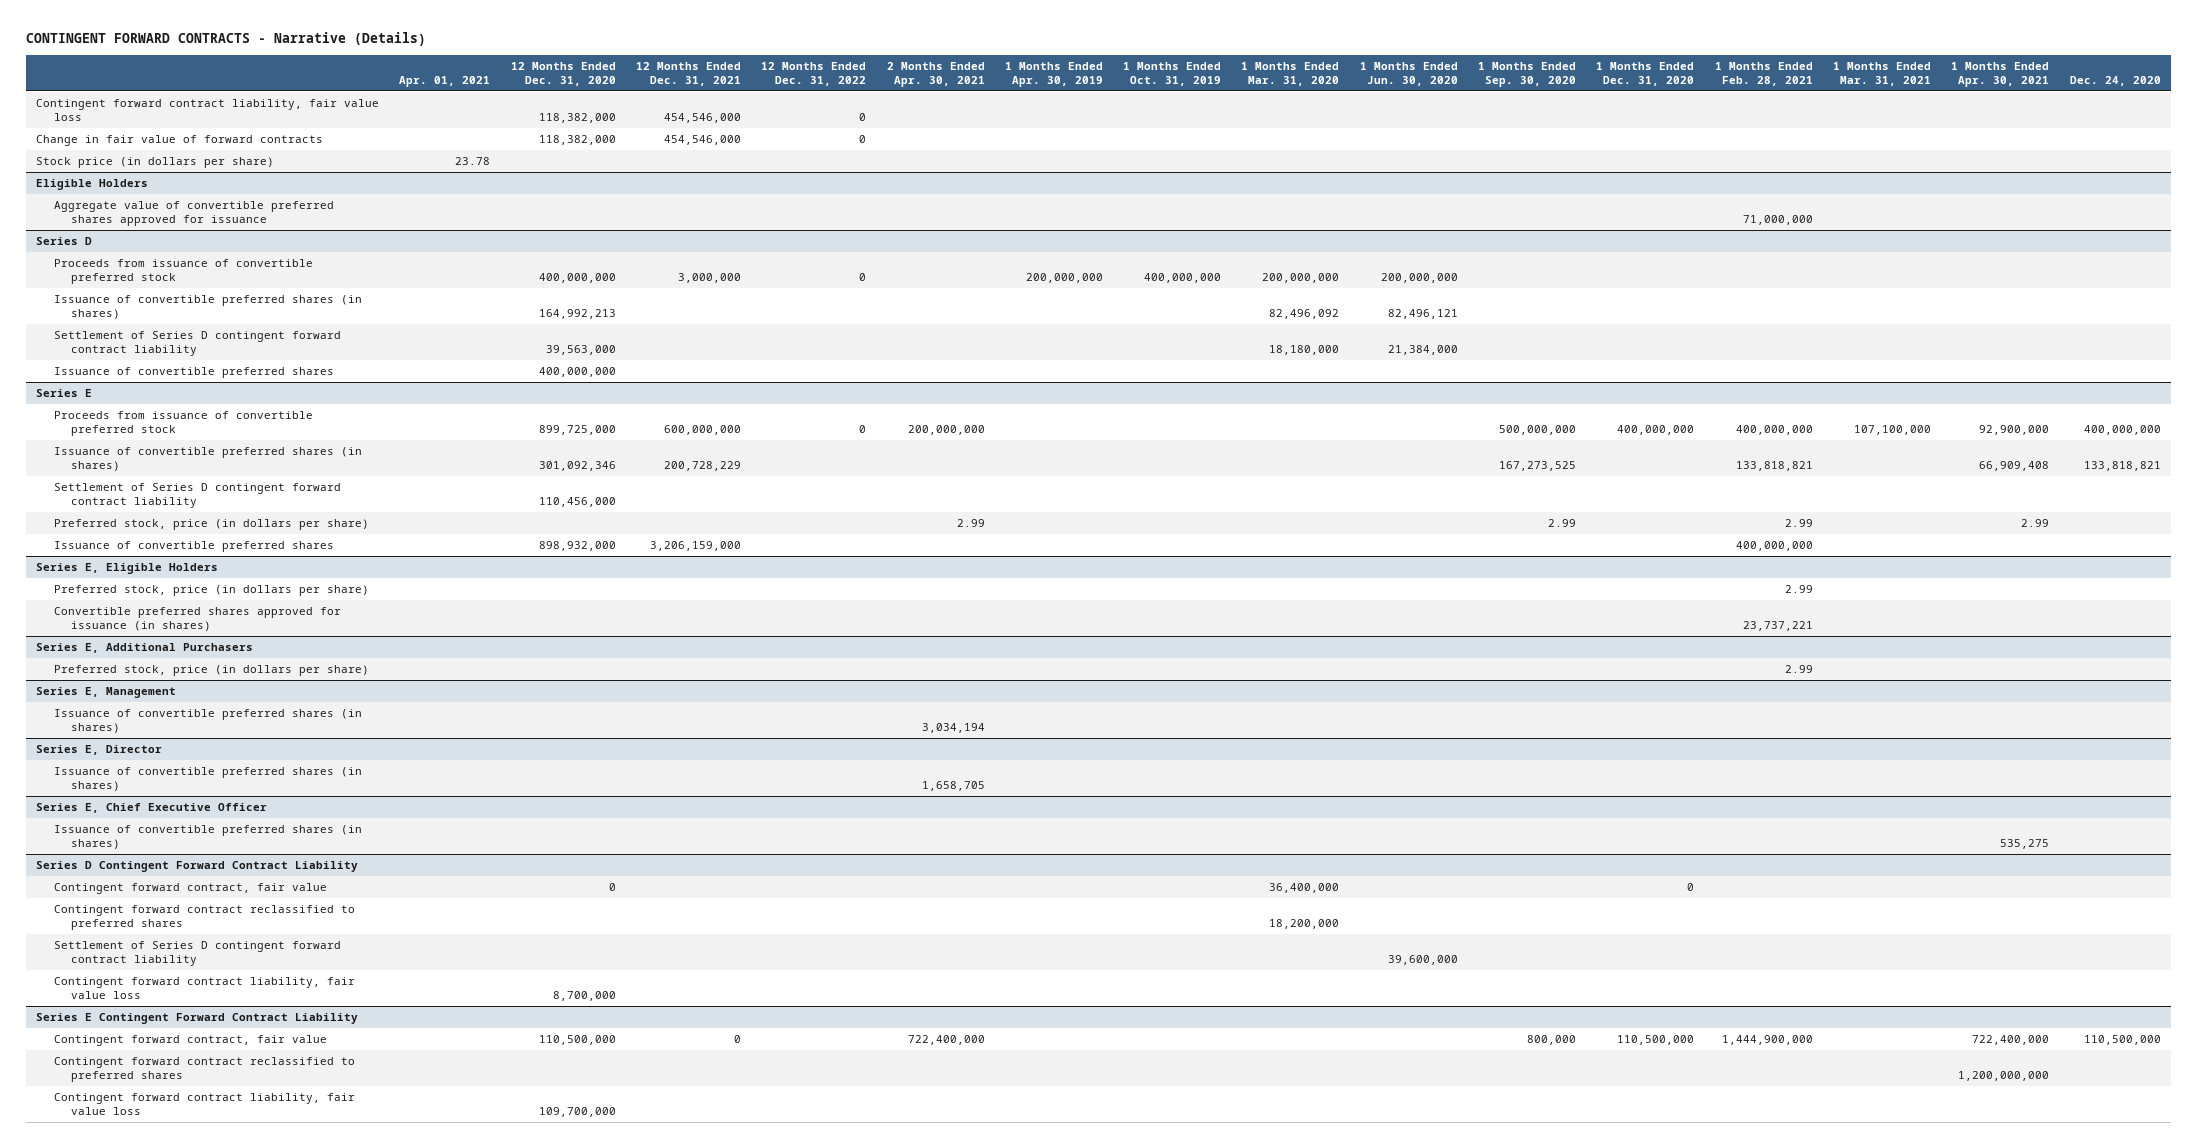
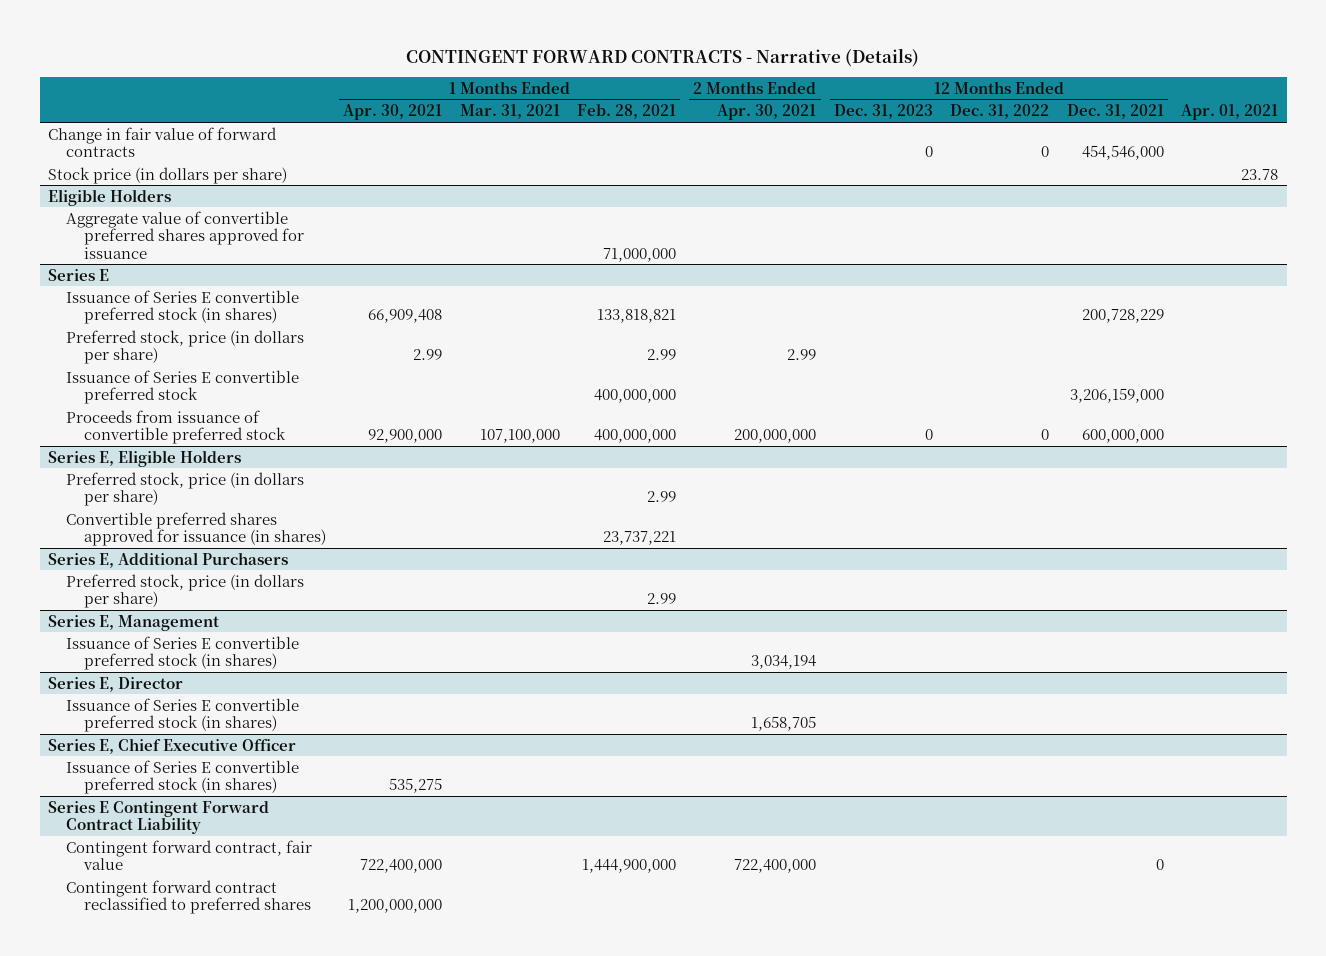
- | Apr. 01, 2021 | 12 Months Ended Dec. 31, 2020 | 12 Months Ended Dec. 31, 2021 | 12 Months Ended Dec. 31, 2022 | 2 Months Ended Apr. 30, 2021 | 1 Months Ended Apr. 30, 2019 | 1 Months Ended Oct. 31, 2019 | 1 Months Ended Mar. 31, 2020 | 1 Months Ended Jun. 30, 2020 | 1 Months Ended Sep. 30, 2020 | 1 Months Ended Dec. 31, 2020 | 1 Months Ended Feb. 28, 2021 | 1 Months Ended Mar. 31, 2021 | 1 Months Ended Apr. 30, 2021 | Dec. 24, 2020
+ | 1 Months Ended Apr. 30, 2021 | 1 Months Ended Mar. 31, 2021 | 1 Months Ended Feb. 28, 2021 | 2 Months Ended Apr. 30, 2021 | 12 Months Ended Dec. 31, 2023 | 12 Months Ended Dec. 31, 2022 | 12 Months Ended Dec. 31, 2021 | Apr. 01, 2021
- Contingent forward contract liability, fair value loss | | 118,382,000 | 454,546,000 | 0 | | | | | | | | | | |
- Series D
- Proceeds from issuance of convertible preferred stock | | 400,000,000 | 3,000,000 | 0 | | 200,000,000 | 400,000,000 | 200,000,000 | 200,000,000 | | | | | |
- Issuance of convertible preferred shares (in shares) | | 164,992,213 | | | | | | 82,496,092 | 82,496,121 | | | | | |
- Settlement of Series D contingent forward contract liability | | 39,563,000 | | | | | | 18,180,000 | 21,384,000 | | | | | |
- Issuance of convertible preferred shares | | 400,000,000 | | | | | | | | | | | | |
@ Series E
- Issuance of convertible preferred shares (in shares) | | 301,092,346 | 200,728,229 | | | | | | | 167,273,525 | | 133,818,821 | | 66,909,408 | 133,818,821
- Settlement of Series D contingent forward contract liability | | 110,456,000 | | | | | | | | | | | | |
+ Issuance of Series E convertible preferred stock (in shares) | 66,909,408 | | 133,818,821 | | | | 200,728,229 |
- Issuance of convertible preferred shares | | 898,932,000 | 3,206,159,000 | | | | | | | | | 400,000,000 | | |
+ Issuance of Series E convertible preferred stock | | | 400,000,000 | | | | 3,206,159,000 |
moved down: Proceeds from issuance of convertible preferred stock | 92,900,000 | 107,100,000 | 400,000,000 | 200,000,000 | 0 | 0 | 600,000,000 |
@ Series E, Management
- Issuance of convertible preferred shares (in shares) | | | | | 3,034,194 | | | | | | | | | |
+ Issuance of Series E convertible preferred stock (in shares) | | | | 3,034,194 | | | |
@ Series E, Director
- Issuance of convertible preferred shares (in shares) | | | | | 1,658,705 | | | | | | | | | |
+ Issuance of Series E convertible preferred stock (in shares) | | | | 1,658,705 | | | |
@ Series E, Chief Executive Officer
- Issuance of convertible preferred shares (in shares) | | | | | | | | | | | | | | 535,275 |
- Series D Contingent Forward Contract Liability
- Contingent forward contract, fair value | | 0 | | | | | | 36,400,000 | | | 0 | | | |
- Contingent forward contract reclassified to preferred shares | | | | | | | | 18,200,000 | | | | | | |
- Settlement of Series D contingent forward contract liability | | | | | | | | | 39,600,000 | | | | | |
- Contingent forward contract liability, fair value loss | | 8,700,000 | | | | | | | | | | | | |
@ Series E, Chief Executive Officer
+ Issuance of Series E convertible preferred stock (in shares) | 535,275 | | | | | | |
@ Series E Contingent Forward Contract Liability
- Contingent forward contract liability, fair value loss | | 109,700,000 | | | | | | | | | | | | |

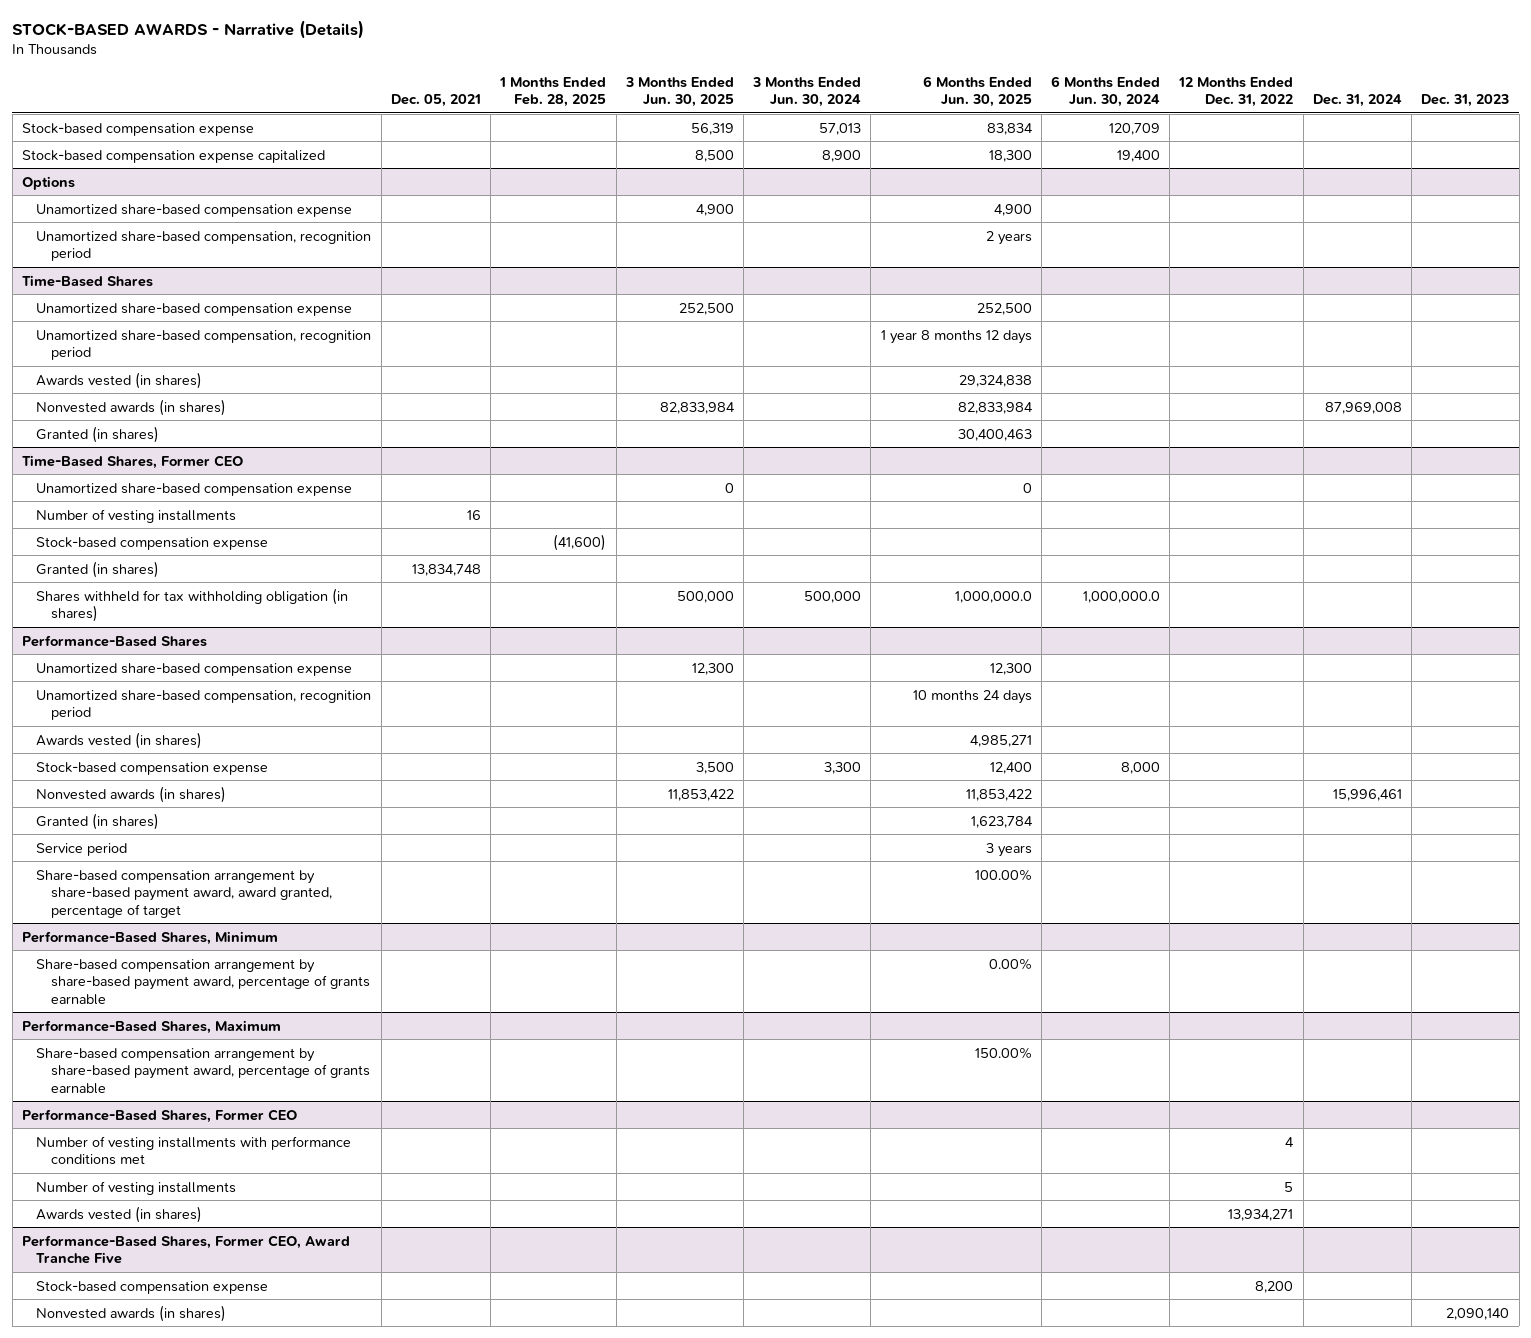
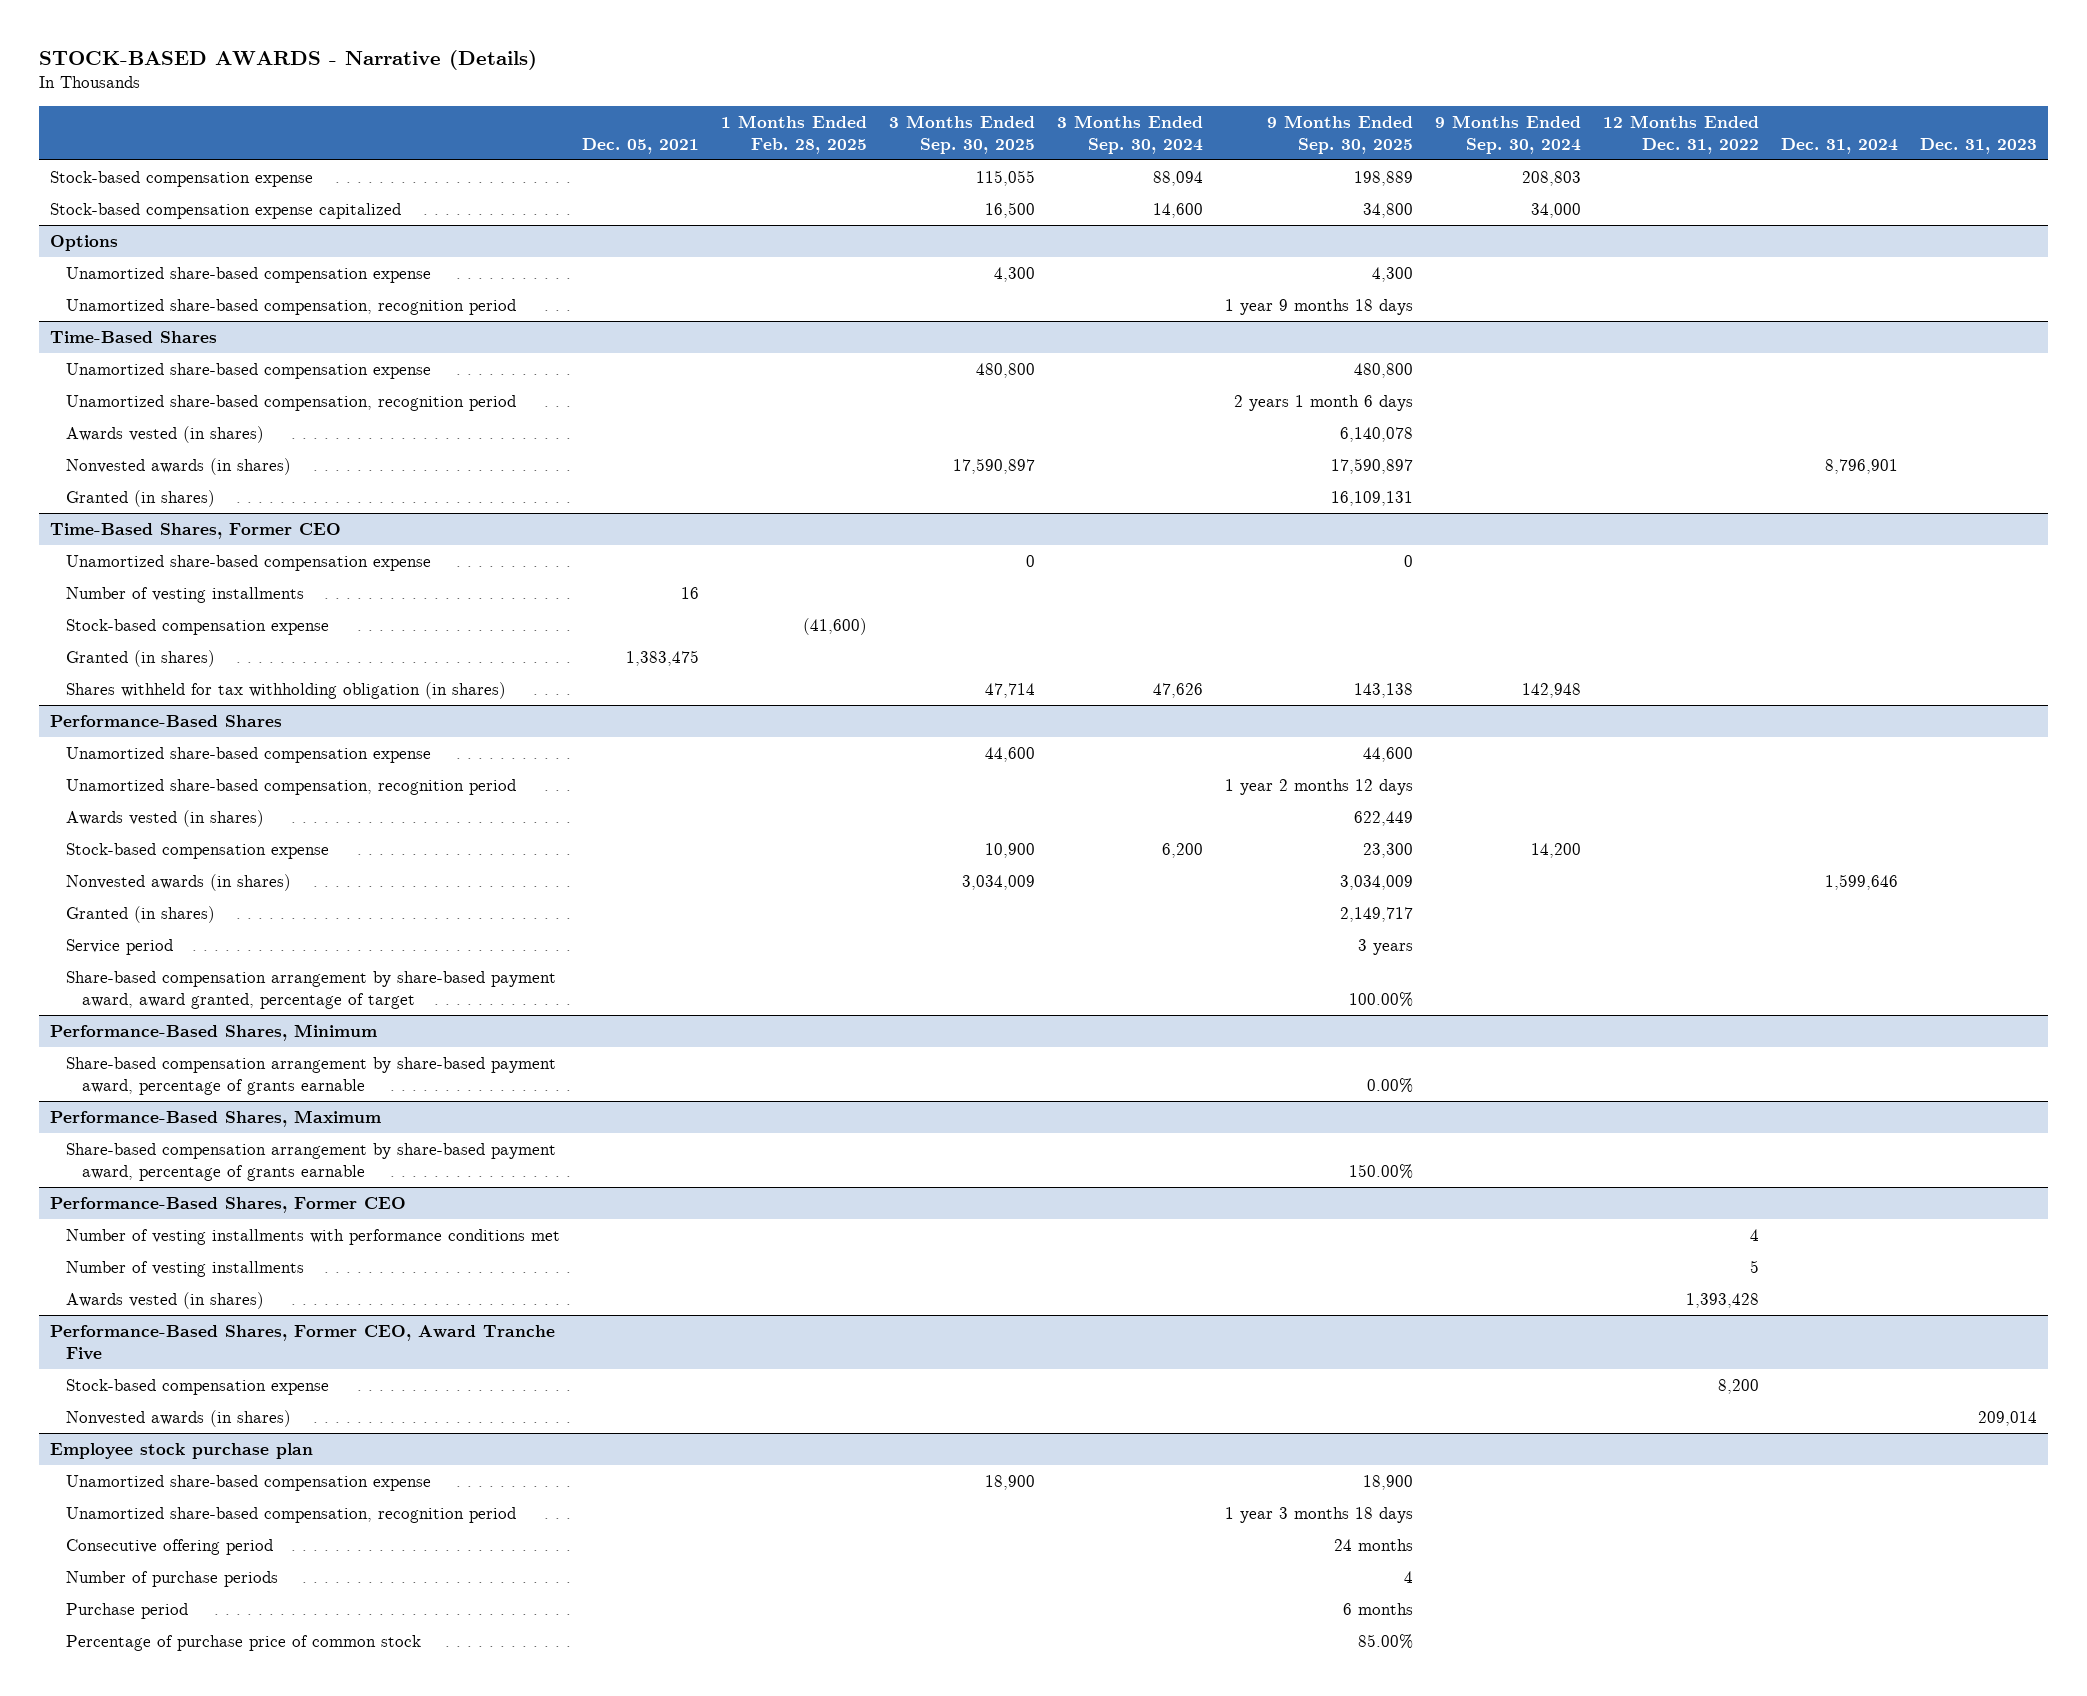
- | Dec. 05, 2021 | 1 Months Ended Feb. 28, 2025 | 3 Months Ended Jun. 30, 2025 | 3 Months Ended Jun. 30, 2024 | 6 Months Ended Jun. 30, 2025 | 6 Months Ended Jun. 30, 2024 | 12 Months Ended Dec. 31, 2022 | Dec. 31, 2024 | Dec. 31, 2023
+ | Dec. 05, 2021 | 1 Months Ended Feb. 28, 2025 | 3 Months Ended Sep. 30, 2025 | 3 Months Ended Sep. 30, 2024 | 9 Months Ended Sep. 30, 2025 | 9 Months Ended Sep. 30, 2024 | 12 Months Ended Dec. 31, 2022 | Dec. 31, 2024 | Dec. 31, 2023
@ Time-Based Shares
- Nonvested awards (in shares) | | | 82,833,984 | | 82,833,984 | | | 87,969,008 |
+ Nonvested awards (in shares) | | | 17,590,897 | | 17,590,897 | | | 8,796,901 |
@ Time-Based Shares, Former CEO
- Granted (in shares) | 13,834,748 | | | | | | | |
+ Granted (in shares) | 1,383,475 | | | | | | | |
@ Performance-Based Shares
- Nonvested awards (in shares) | | | 11,853,422 | | 11,853,422 | | | 15,996,461 |
+ Nonvested awards (in shares) | | | 3,034,009 | | 3,034,009 | | | 1,599,646 |
@ Performance-Based Shares, Former CEO
- Awards vested (in shares) | | | | | | | 13,934,271 | |
+ Awards vested (in shares) | | | | | | | 1,393,428 | |
@ Performance-Based Shares, Former CEO, Award Tranche Five
- Nonvested awards (in shares) | | | | | | | | | 2,090,140
+ Nonvested awards (in shares) | | | | | | | | | 209,014
+ Employee stock purchase plan
+ Unamortized share-based compensation expense | | | 18,900 | | 18,900 | | | |
+ Unamortized share-based compensation, recognition period | | | | | 1 year 3 months 18 days | | | |
+ Consecutive offering period | | | | | 24 months | | | |
+ Number of purchase periods | | | | | 4 | | | |
+ Purchase period | | | | | 6 months | | | |
+ Percentage of purchase price of common stock | | | | | 85.00% | | | |

